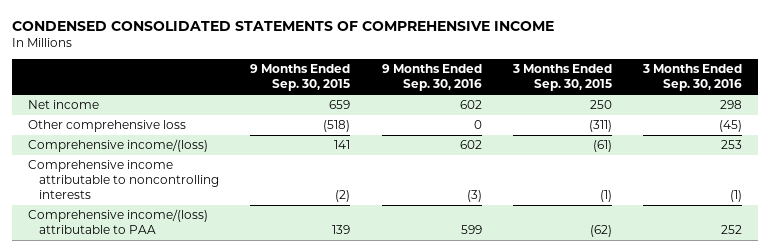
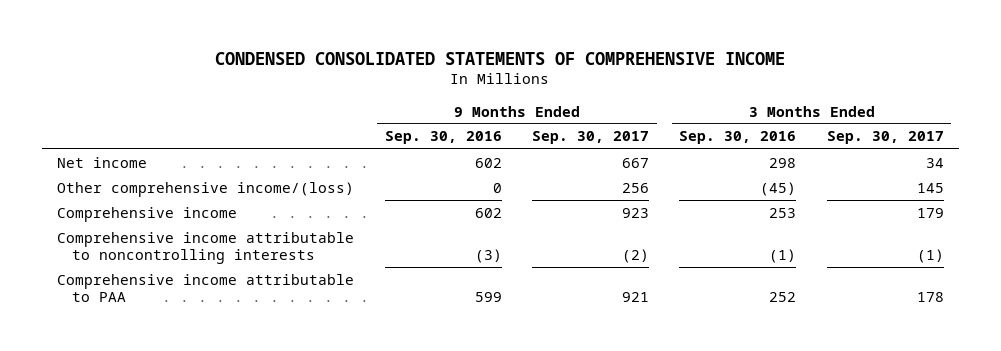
- | 9 Months Ended Sep. 30, 2015 | 9 Months Ended Sep. 30, 2016 | 3 Months Ended Sep. 30, 2015 | 3 Months Ended Sep. 30, 2016
+ | 9 Months Ended Sep. 30, 2016 | 9 Months Ended Sep. 30, 2017 | 3 Months Ended Sep. 30, 2016 | 3 Months Ended Sep. 30, 2017
- Other comprehensive loss | (518) | 0 | (311) | (45)
- Comprehensive income/(loss) | 141 | 602 | (61) | 253
+ Other comprehensive income/(loss) | 0 | 256 | (45) | 145
+ Comprehensive income | 602 | 923 | 253 | 179
- Comprehensive income/(loss) attributable to PAA | 139 | 599 | (62) | 252
+ Comprehensive income attributable to PAA | 599 | 921 | 252 | 178

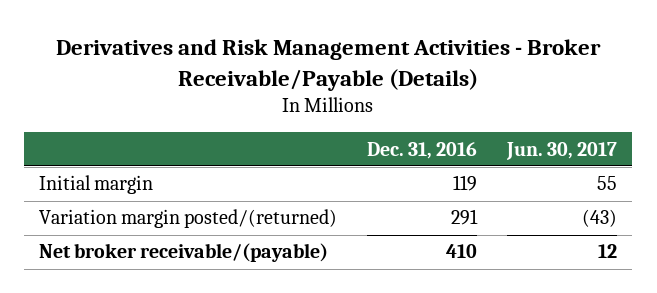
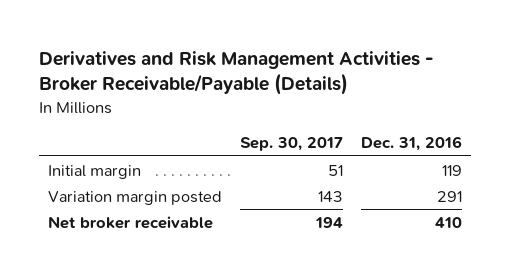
- | Dec. 31, 2016 | Jun. 30, 2017
+ | Sep. 30, 2017 | Dec. 31, 2016
- Variation margin posted/(returned) | 291 | (43)
- Net broker receivable/(payable) | 410 | 12
+ Variation margin posted | 143 | 291
+ Net broker receivable | 194 | 410

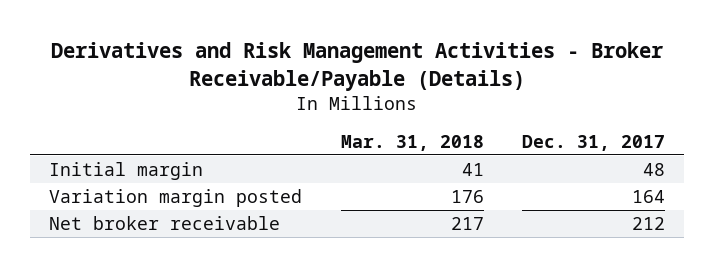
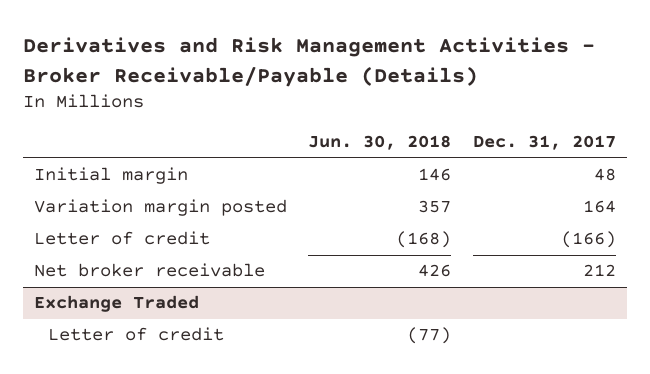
- | Mar. 31, 2018 | Dec. 31, 2017
+ | Jun. 30, 2018 | Dec. 31, 2017
+ Letter of credit | (168) | (166)
+ Exchange Traded
+ Letter of credit | (77) |

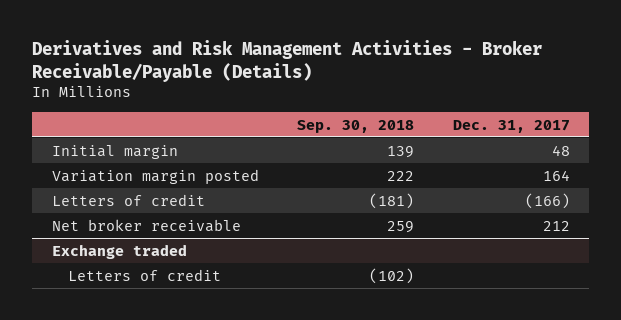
- | Jun. 30, 2018 | Dec. 31, 2017
+ | Sep. 30, 2018 | Dec. 31, 2017
- Letter of credit | (168) | (166)
+ Letters of credit | (181) | (166)
- Exchange Traded
- Letter of credit | (77) |
+ Exchange traded
+ Letters of credit | (102) |

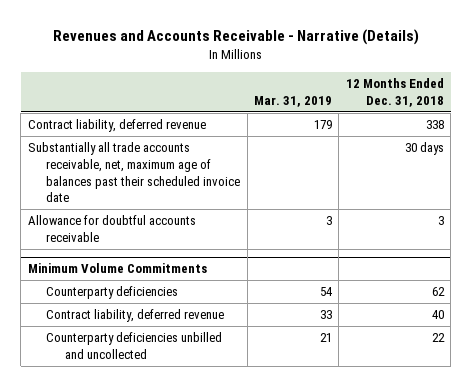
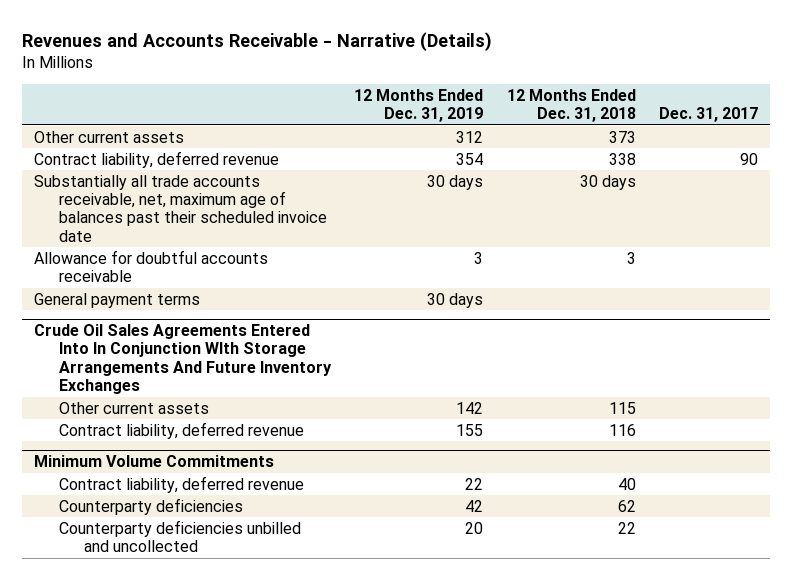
- | Mar. 31, 2019 | 12 Months Ended Dec. 31, 2018
+ | 12 Months Ended Dec. 31, 2019 | 12 Months Ended Dec. 31, 2018 | Dec. 31, 2017
+ Other current assets | 312 | 373 |
+ General payment terms | 30 days | |
+ Crude Oil Sales Agreements Entered Into In Conjunction WIth Storage Arrangements And Future Inventory Exchanges
+ Other current assets | 142 | 115 |
+ Contract liability, deferred revenue | 155 | 116 |
@ Minimum Volume Commitments
moved down: Counterparty deficiencies | 42 | 62 |

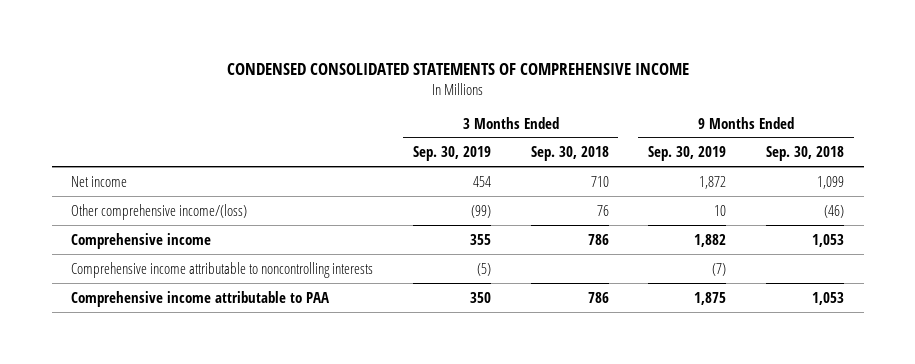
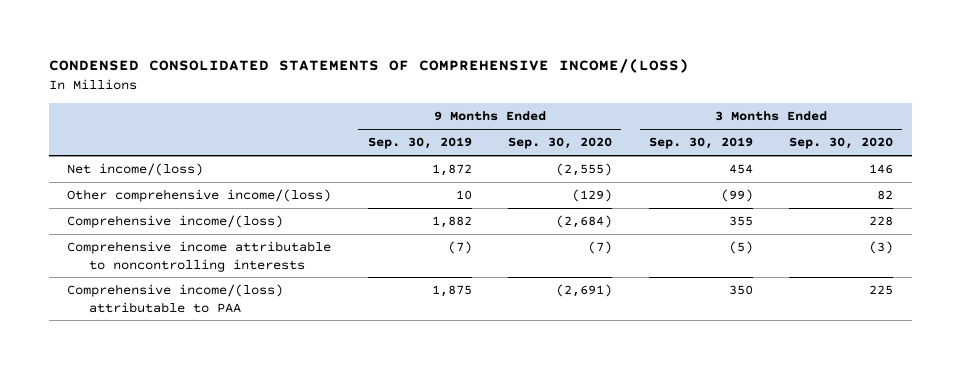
- CONDENSED CONSOLIDATED STATEMENTS OF COMPREHENSIVE INCOME
+ CONDENSED CONSOLIDATED STATEMENTS OF COMPREHENSIVE INCOME/(LOSS)
- | 3 Months Ended Sep. 30, 2019 | 3 Months Ended Sep. 30, 2018 | 9 Months Ended Sep. 30, 2019 | 9 Months Ended Sep. 30, 2018
+ | 9 Months Ended Sep. 30, 2019 | 9 Months Ended Sep. 30, 2020 | 3 Months Ended Sep. 30, 2019 | 3 Months Ended Sep. 30, 2020
- Net income | 454 | 710 | 1,872 | 1,099
+ Net income/(loss) | 1,872 | (2,555) | 454 | 146
- Comprehensive income | 355 | 786 | 1,882 | 1,053
+ Comprehensive income/(loss) | 1,882 | (2,684) | 355 | 228
- Comprehensive income attributable to PAA | 350 | 786 | 1,875 | 1,053
+ Comprehensive income/(loss) attributable to PAA | 1,875 | (2,691) | 350 | 225

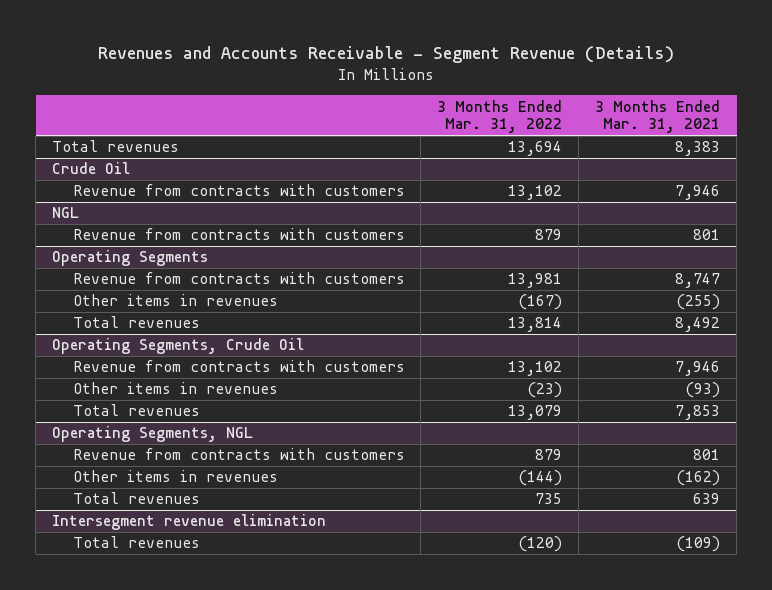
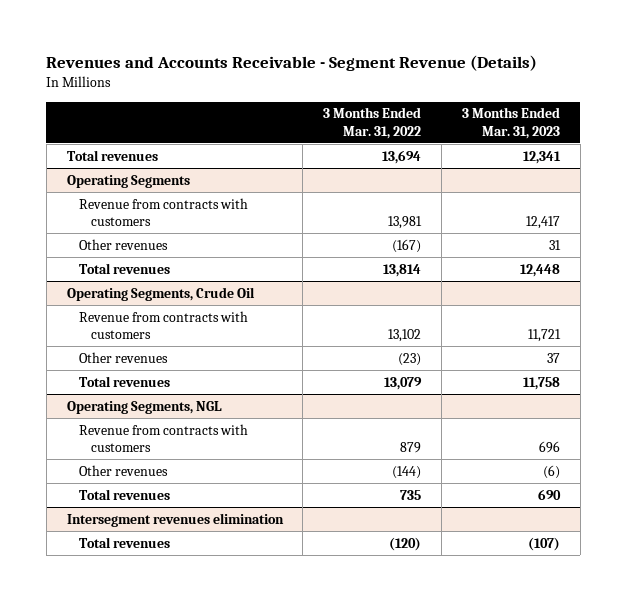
- | 3 Months Ended Mar. 31, 2022 | 3 Months Ended Mar. 31, 2021
+ | 3 Months Ended Mar. 31, 2022 | 3 Months Ended Mar. 31, 2023
- Crude Oil
- Revenue from contracts with customers | 13,102 | 7,946
- NGL
- Revenue from contracts with customers | 879 | 801
@ Operating Segments
- Other items in revenues | (167) | (255)
+ Other revenues | (167) | 31
@ Operating Segments, Crude Oil
- Other items in revenues | (23) | (93)
+ Other revenues | (23) | 37
@ Operating Segments, NGL
- Other items in revenues | (144) | (162)
+ Other revenues | (144) | (6)
- Intersegment revenue elimination
+ Intersegment revenues elimination

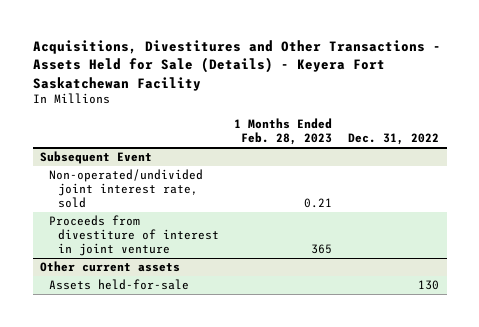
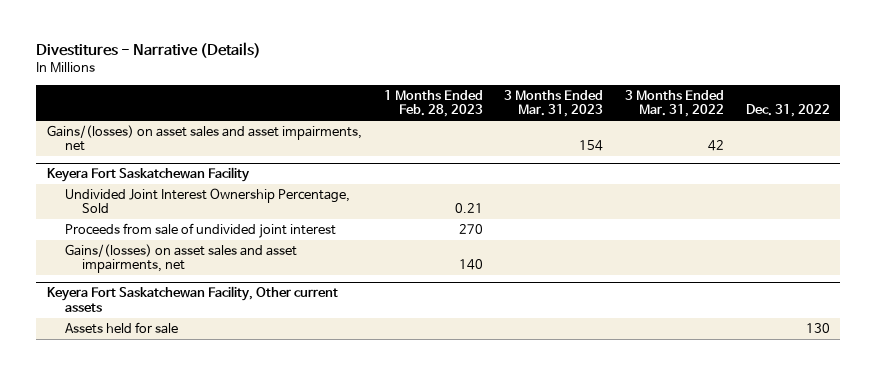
- Acquisitions, Divestitures and Other Transactions - Assets Held for Sale (Details) - Keyera Fort Saskatchewan Facility
+ Divestitures - Narrative (Details)
- | 1 Months Ended Feb. 28, 2023 | Dec. 31, 2022
+ | 1 Months Ended Feb. 28, 2023 | 3 Months Ended Mar. 31, 2023 | 3 Months Ended Mar. 31, 2022 | Dec. 31, 2022
- Subsequent Event
- Non-operated/undivided joint interest rate, sold | 0.21 |
- Proceeds from divestiture of interest in joint venture | 365 |
- Other current assets
- Assets held-for-sale | | 130
+ Gains/(losses) on asset sales and asset impairments, net | | 154 | 42 |
+ Keyera Fort Saskatchewan Facility
+ Undivided Joint Interest Ownership Percentage, Sold | 0.21 | | |
+ Proceeds from sale of undivided joint interest | 270 | | |
+ Gains/(losses) on asset sales and asset impairments, net | 140 | | |
+ Keyera Fort Saskatchewan Facility, Other current assets
+ Assets held for sale | | | | 130

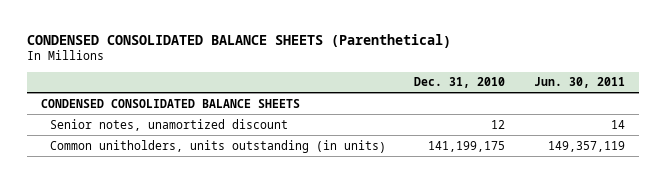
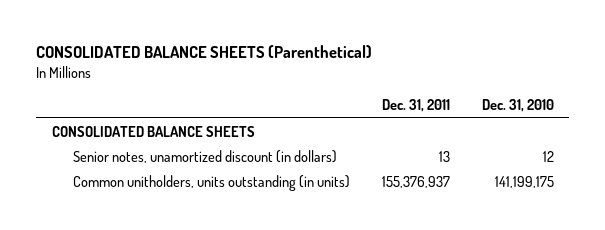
- CONDENSED CONSOLIDATED BALANCE SHEETS (Parenthetical)
+ CONSOLIDATED BALANCE SHEETS (Parenthetical)
- | Dec. 31, 2010 | Jun. 30, 2011
+ | Dec. 31, 2011 | Dec. 31, 2010
- CONDENSED CONSOLIDATED BALANCE SHEETS
- Senior notes, unamortized discount | 12 | 14
+ CONSOLIDATED BALANCE SHEETS
+ Senior notes, unamortized discount (in dollars) | 13 | 12

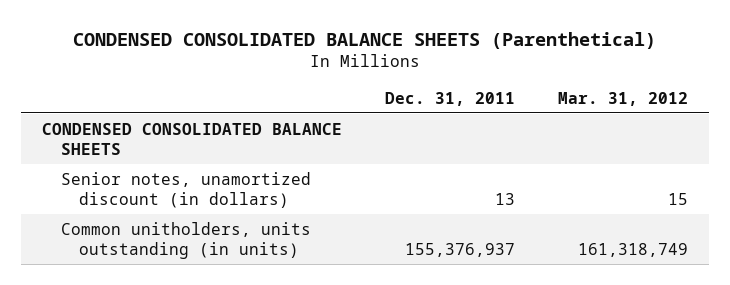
- CONSOLIDATED BALANCE SHEETS (Parenthetical)
+ CONDENSED CONSOLIDATED BALANCE SHEETS (Parenthetical)
- | Dec. 31, 2011 | Dec. 31, 2010
+ | Dec. 31, 2011 | Mar. 31, 2012
- CONSOLIDATED BALANCE SHEETS
+ CONDENSED CONSOLIDATED BALANCE SHEETS

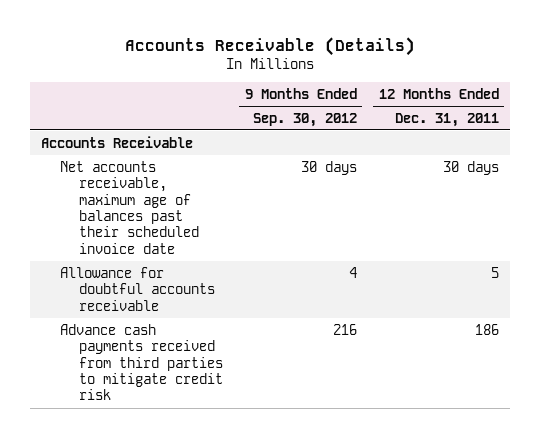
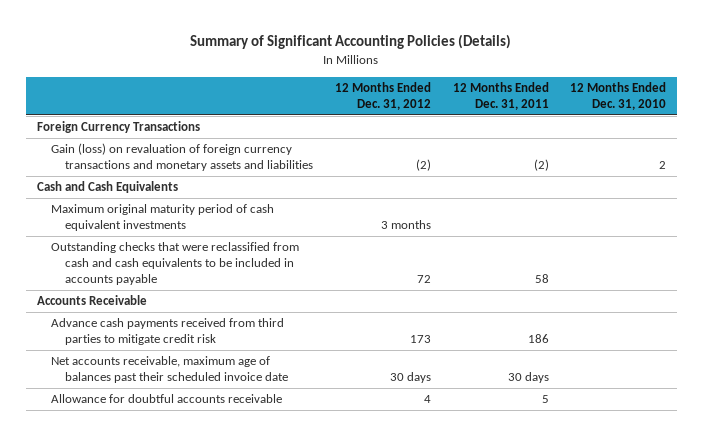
- Accounts Receivable (Details)
+ Summary of Significant Accounting Policies (Details)
- | 9 Months Ended Sep. 30, 2012 | 12 Months Ended Dec. 31, 2011
+ | 12 Months Ended Dec. 31, 2012 | 12 Months Ended Dec. 31, 2011 | 12 Months Ended Dec. 31, 2010
+ Foreign Currency Transactions
+ Gain (loss) on revaluation of foreign currency transactions and monetary assets and liabilities | (2) | (2) | 2
+ Cash and Cash Equivalents
+ Maximum original maturity period of cash equivalent investments | 3 months | |
+ Outstanding checks that were reclassified from cash and cash equivalents to be included in accounts payable | 72 | 58 |
moved up: Advance cash payments received from third parties to mitigate credit risk | 173 | 186 |

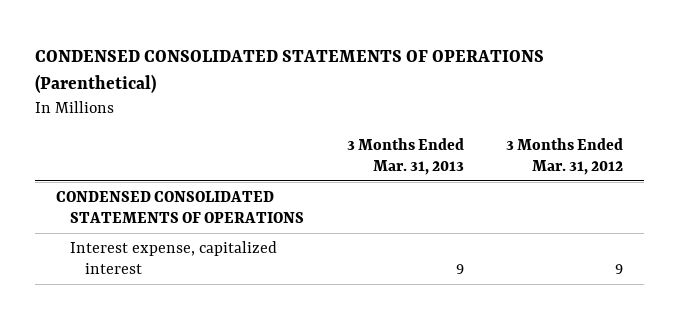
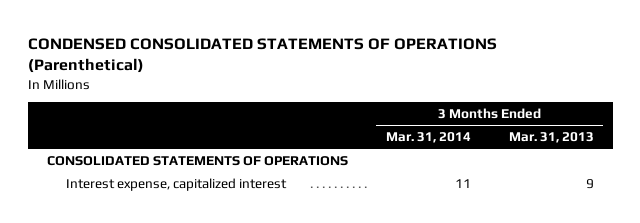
- | 3 Months Ended Mar. 31, 2013 | 3 Months Ended Mar. 31, 2012
+ | 3 Months Ended Mar. 31, 2014 | 3 Months Ended Mar. 31, 2013
- CONDENSED CONSOLIDATED STATEMENTS OF OPERATIONS
+ CONSOLIDATED STATEMENTS OF OPERATIONS

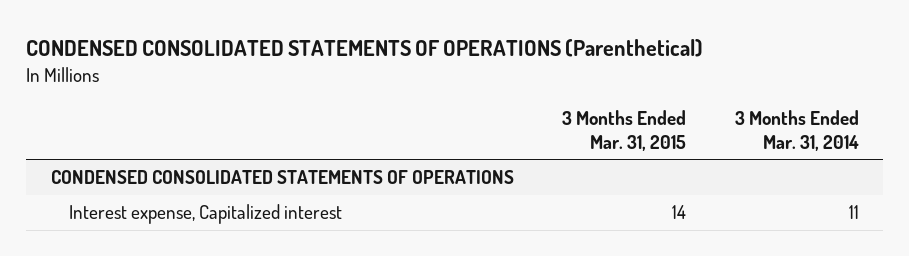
- | 3 Months Ended Mar. 31, 2014 | 3 Months Ended Mar. 31, 2013
+ | 3 Months Ended Mar. 31, 2015 | 3 Months Ended Mar. 31, 2014
- CONSOLIDATED STATEMENTS OF OPERATIONS
- Interest expense, capitalized interest | 11 | 9
+ CONDENSED CONSOLIDATED STATEMENTS OF OPERATIONS
+ Interest expense, Capitalized interest | 14 | 11

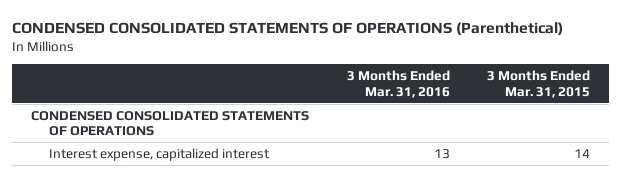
- | 3 Months Ended Mar. 31, 2015 | 3 Months Ended Mar. 31, 2014
+ | 3 Months Ended Mar. 31, 2016 | 3 Months Ended Mar. 31, 2015
- Interest expense, Capitalized interest | 14 | 11
+ Interest expense, capitalized interest | 13 | 14

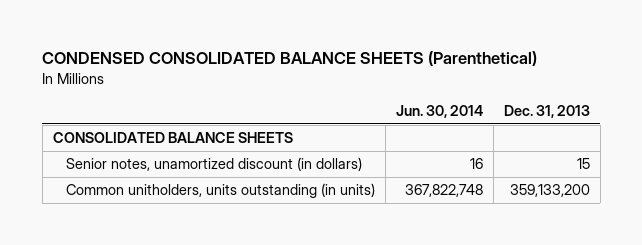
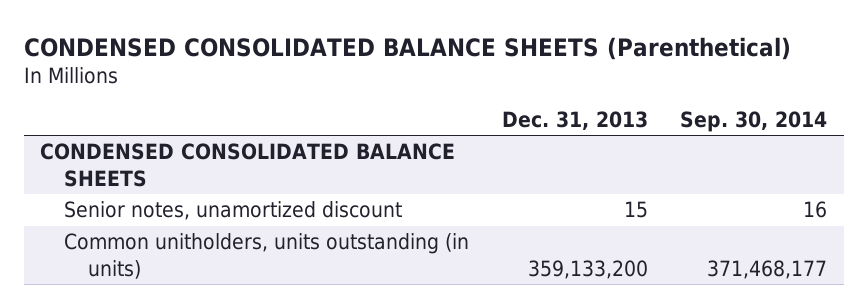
- | Jun. 30, 2014 | Dec. 31, 2013
+ | Dec. 31, 2013 | Sep. 30, 2014
- CONSOLIDATED BALANCE SHEETS
- Senior notes, unamortized discount (in dollars) | 16 | 15
+ CONDENSED CONSOLIDATED BALANCE SHEETS
+ Senior notes, unamortized discount | 15 | 16

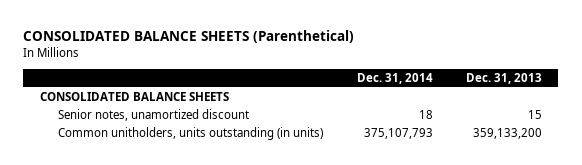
- CONDENSED CONSOLIDATED BALANCE SHEETS (Parenthetical)
+ CONSOLIDATED BALANCE SHEETS (Parenthetical)
- | Dec. 31, 2013 | Sep. 30, 2014
+ | Dec. 31, 2014 | Dec. 31, 2013
- CONDENSED CONSOLIDATED BALANCE SHEETS
+ CONSOLIDATED BALANCE SHEETS

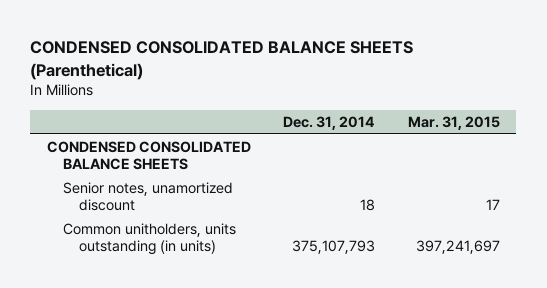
- CONSOLIDATED BALANCE SHEETS (Parenthetical)
+ CONDENSED CONSOLIDATED BALANCE SHEETS (Parenthetical)
- | Dec. 31, 2014 | Dec. 31, 2013
+ | Dec. 31, 2014 | Mar. 31, 2015
- CONSOLIDATED BALANCE SHEETS
+ CONDENSED CONSOLIDATED BALANCE SHEETS

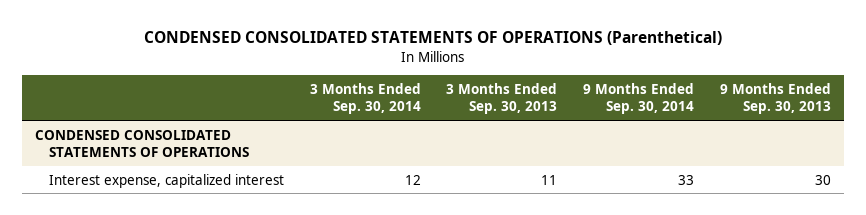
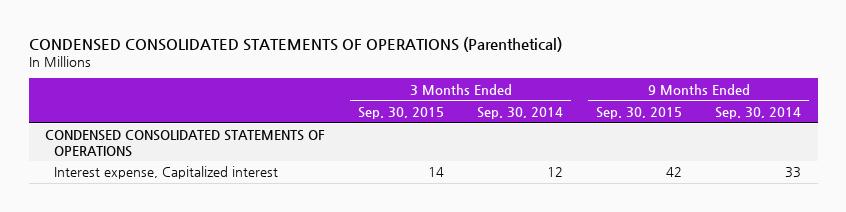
- | 3 Months Ended Sep. 30, 2014 | 3 Months Ended Sep. 30, 2013 | 9 Months Ended Sep. 30, 2014 | 9 Months Ended Sep. 30, 2013
+ | 3 Months Ended Sep. 30, 2015 | 3 Months Ended Sep. 30, 2014 | 9 Months Ended Sep. 30, 2015 | 9 Months Ended Sep. 30, 2014
- Interest expense, capitalized interest | 12 | 11 | 33 | 30
+ Interest expense, Capitalized interest | 14 | 12 | 42 | 33

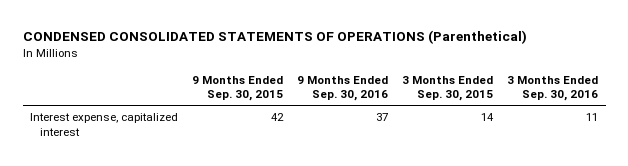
- | 3 Months Ended Sep. 30, 2015 | 3 Months Ended Sep. 30, 2014 | 9 Months Ended Sep. 30, 2015 | 9 Months Ended Sep. 30, 2014
+ | 9 Months Ended Sep. 30, 2015 | 9 Months Ended Sep. 30, 2016 | 3 Months Ended Sep. 30, 2015 | 3 Months Ended Sep. 30, 2016
- CONDENSED CONSOLIDATED STATEMENTS OF OPERATIONS
- Interest expense, Capitalized interest | 14 | 12 | 42 | 33
+ Interest expense, capitalized interest | 42 | 37 | 14 | 11

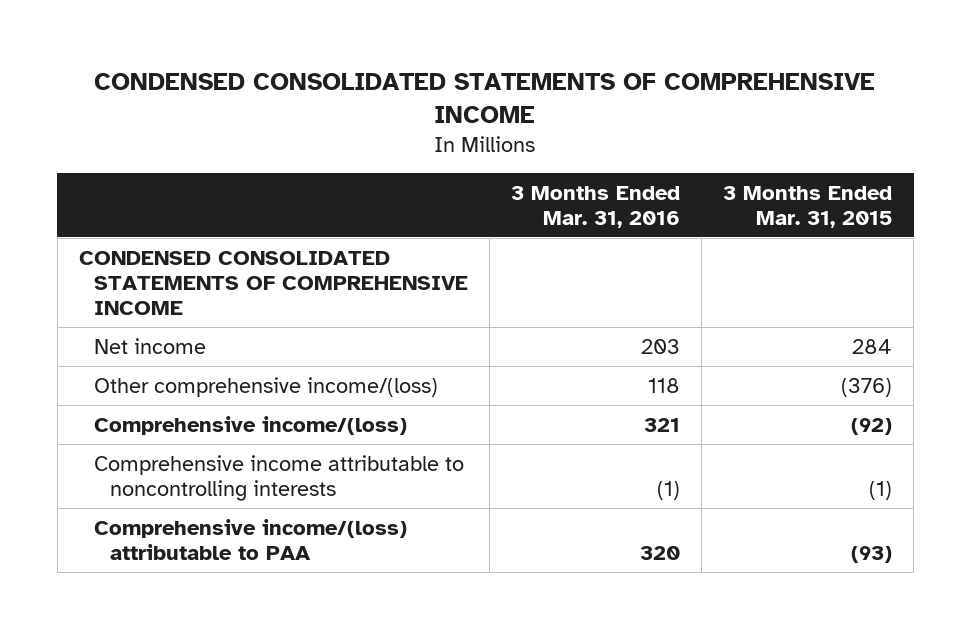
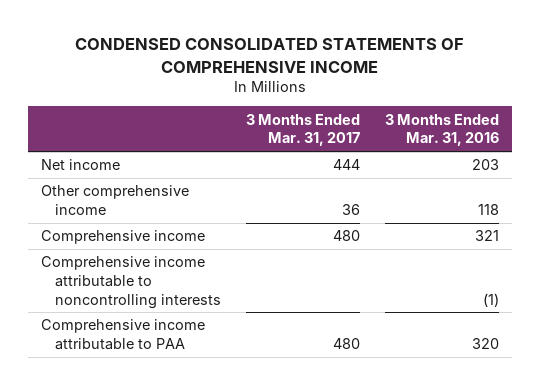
- | 3 Months Ended Mar. 31, 2016 | 3 Months Ended Mar. 31, 2015
+ | 3 Months Ended Mar. 31, 2017 | 3 Months Ended Mar. 31, 2016
- CONDENSED CONSOLIDATED STATEMENTS OF COMPREHENSIVE INCOME
- Other comprehensive income/(loss) | 118 | (376)
- Comprehensive income/(loss) | 321 | (92)
+ Other comprehensive income | 36 | 118
+ Comprehensive income | 480 | 321
- Comprehensive income/(loss) attributable to PAA | 320 | (93)
+ Comprehensive income attributable to PAA | 480 | 320

